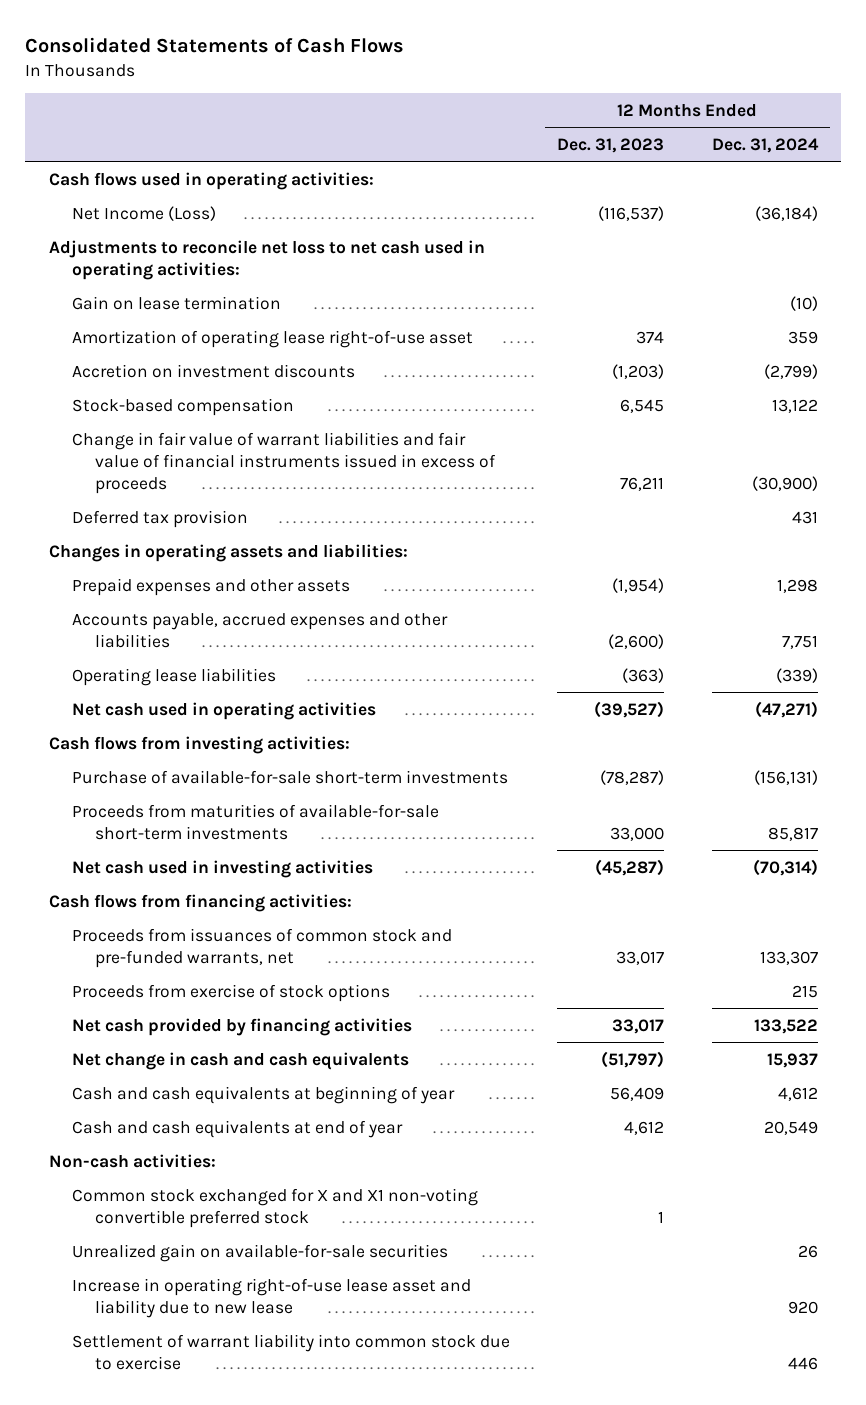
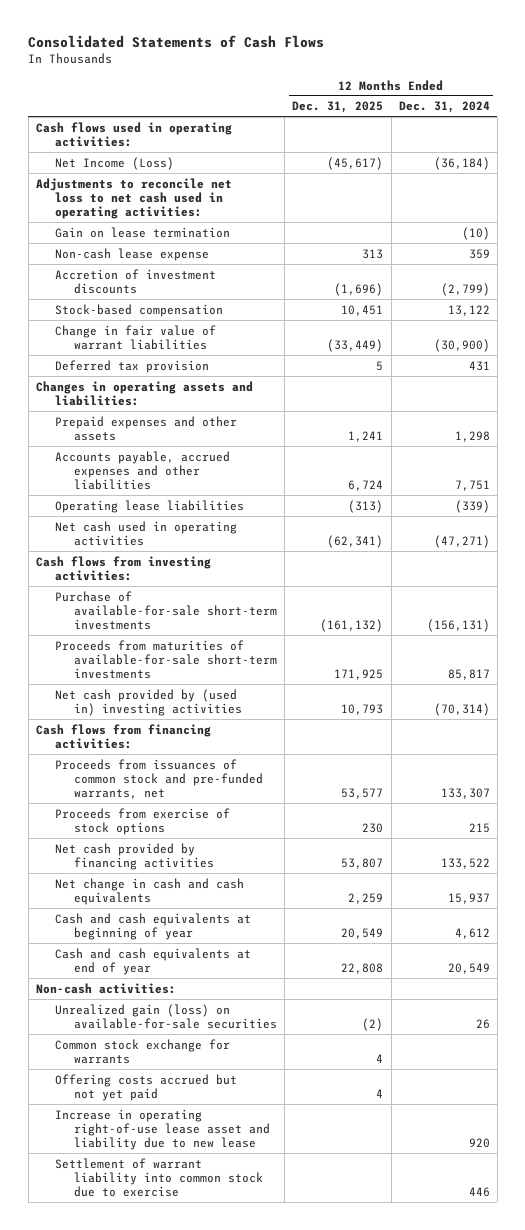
- | 12 Months Ended Dec. 31, 2023 | 12 Months Ended Dec. 31, 2024
+ | 12 Months Ended Dec. 31, 2025 | 12 Months Ended Dec. 31, 2024
- Amortization of operating lease right-of-use asset | 374 | 359
- Accretion on investment discounts | (1,203) | (2,799)
+ Non-cash lease expense | 313 | 359
+ Accretion of investment discounts | (1,696) | (2,799)
- Change in fair value of warrant liabilities and fair value of financial instruments issued in excess of proceeds | 76,211 | (30,900)
+ Change in fair value of warrant liabilities | (33,449) | (30,900)
- Net cash used in investing activities | (45,287) | (70,314)
+ Net cash provided by (used in) investing activities | 10,793 | (70,314)
- Common stock exchanged for X and X1 non-voting convertible preferred stock | 1 |
- Unrealized gain on available-for-sale securities | | 26
+ Unrealized gain (loss) on available-for-sale securities | (2) | 26
+ Common stock exchange for warrants | 4 |
+ Offering costs accrued but not yet paid | 4 |

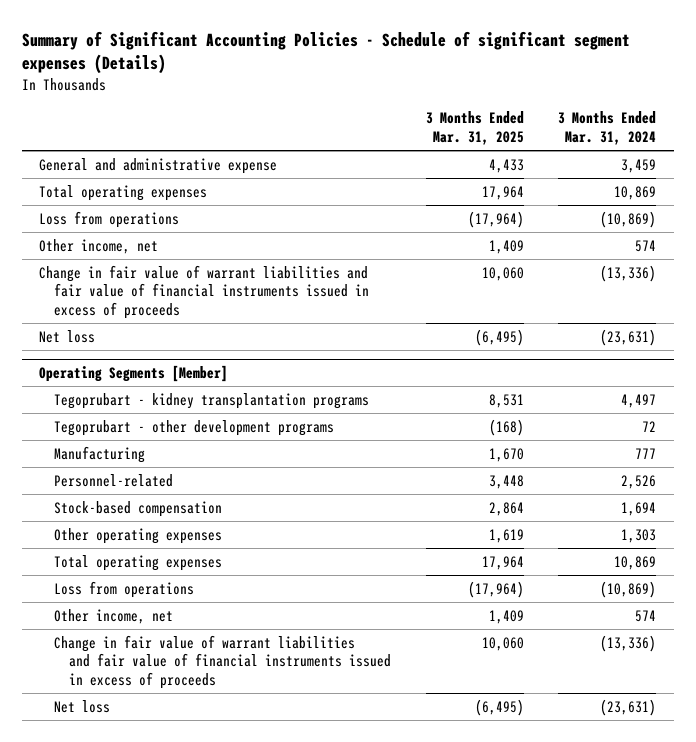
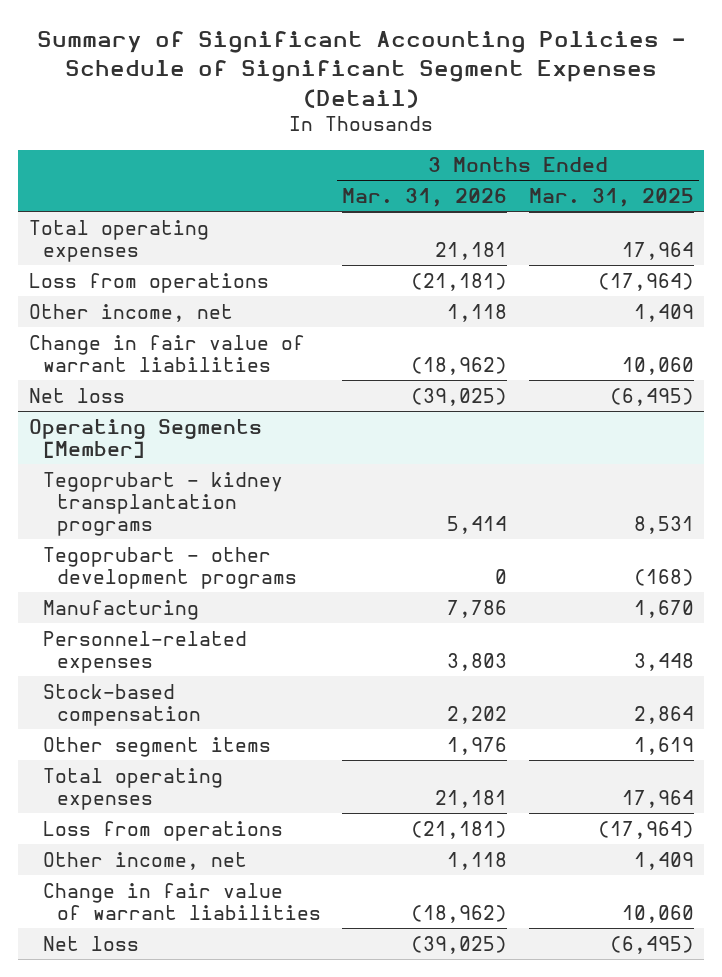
- Summary of Significant Accounting Policies - Schedule of significant segment expenses (Details)
+ Summary of Significant Accounting Policies - Schedule of Significant Segment Expenses (Detail)
- | 3 Months Ended Mar. 31, 2025 | 3 Months Ended Mar. 31, 2024
+ | 3 Months Ended Mar. 31, 2026 | 3 Months Ended Mar. 31, 2025
- General and administrative expense | 4,433 | 3,459
- Change in fair value of warrant liabilities and fair value of financial instruments issued in excess of proceeds | 10,060 | (13,336)
+ Change in fair value of warrant liabilities | (18,962) | 10,060
@ Operating Segments [Member]
- Personnel-related | 3,448 | 2,526
+ Personnel-related expenses | 3,803 | 3,448
- Other operating expenses | 1,619 | 1,303
+ Other segment items | 1,976 | 1,619
- Change in fair value of warrant liabilities and fair value of financial instruments issued in excess of proceeds | 10,060 | (13,336)
+ Change in fair value of warrant liabilities | (18,962) | 10,060

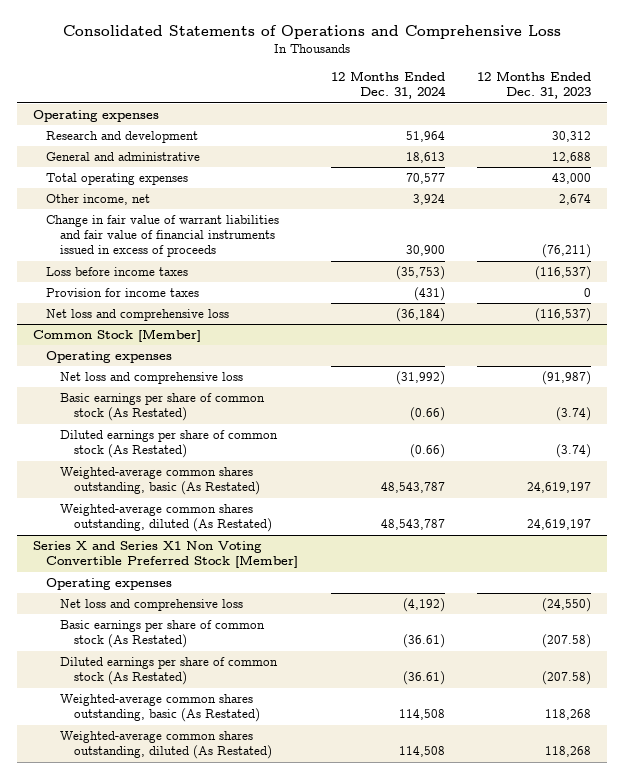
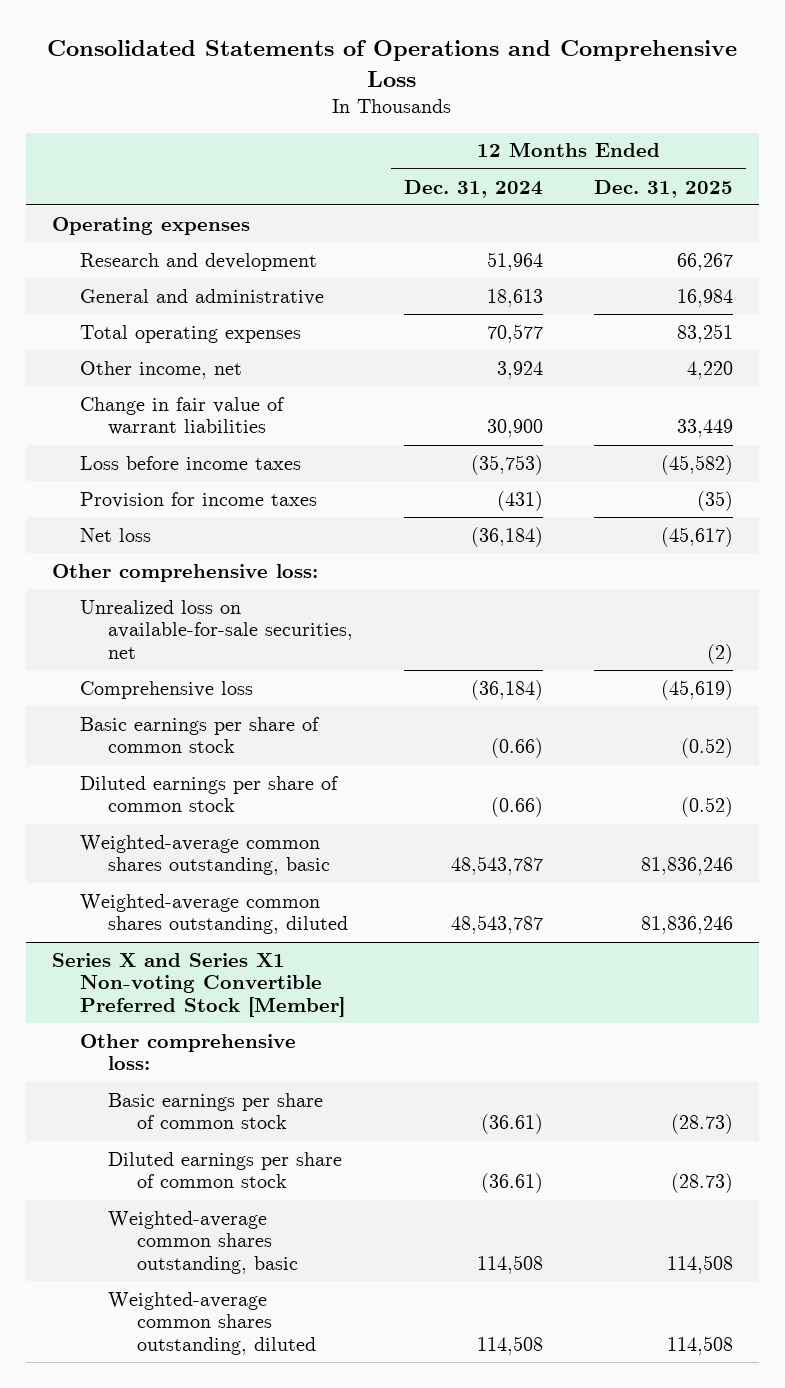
- | 12 Months Ended Dec. 31, 2024 | 12 Months Ended Dec. 31, 2023
+ | 12 Months Ended Dec. 31, 2024 | 12 Months Ended Dec. 31, 2025
- Change in fair value of warrant liabilities and fair value of financial instruments issued in excess of proceeds | 30,900 | (76,211)
+ Change in fair value of warrant liabilities | 30,900 | 33,449
- Net loss and comprehensive loss | (36,184) | (116,537)
- Common Stock [Member]
- Operating expenses
- Net loss and comprehensive loss | (31,992) | (91,987)
- Basic earnings per share of common stock (As Restated) | (0.66) | (3.74)
- Diluted earnings per share of common stock (As Restated) | (0.66) | (3.74)
- Weighted-average common shares outstanding, basic (As Restated) | 48,543,787 | 24,619,197
- Weighted-average common shares outstanding, diluted (As Restated) | 48,543,787 | 24,619,197
- Series X and Series X1 Non Voting Convertible Preferred Stock [Member]
- Operating expenses
- Net loss and comprehensive loss | (4,192) | (24,550)
- Basic earnings per share of common stock (As Restated) | (36.61) | (207.58)
- Diluted earnings per share of common stock (As Restated) | (36.61) | (207.58)
- Weighted-average common shares outstanding, basic (As Restated) | 114,508 | 118,268
- Weighted-average common shares outstanding, diluted (As Restated) | 114,508 | 118,268
+ Net loss | (36,184) | (45,617)
+ Other comprehensive loss:
+ Unrealized loss on available-for-sale securities, net | | (2)
+ Comprehensive loss | (36,184) | (45,619)
+ Basic earnings per share of common stock | (0.66) | (0.52)
+ Diluted earnings per share of common stock | (0.66) | (0.52)
+ Weighted-average common shares outstanding, basic | 48,543,787 | 81,836,246
+ Weighted-average common shares outstanding, diluted | 48,543,787 | 81,836,246
+ Series X and Series X1 Non-voting Convertible Preferred Stock [Member]
+ Other comprehensive loss:
+ Basic earnings per share of common stock | (36.61) | (28.73)
+ Diluted earnings per share of common stock | (36.61) | (28.73)
+ Weighted-average common shares outstanding, basic | 114,508 | 114,508
+ Weighted-average common shares outstanding, diluted | 114,508 | 114,508

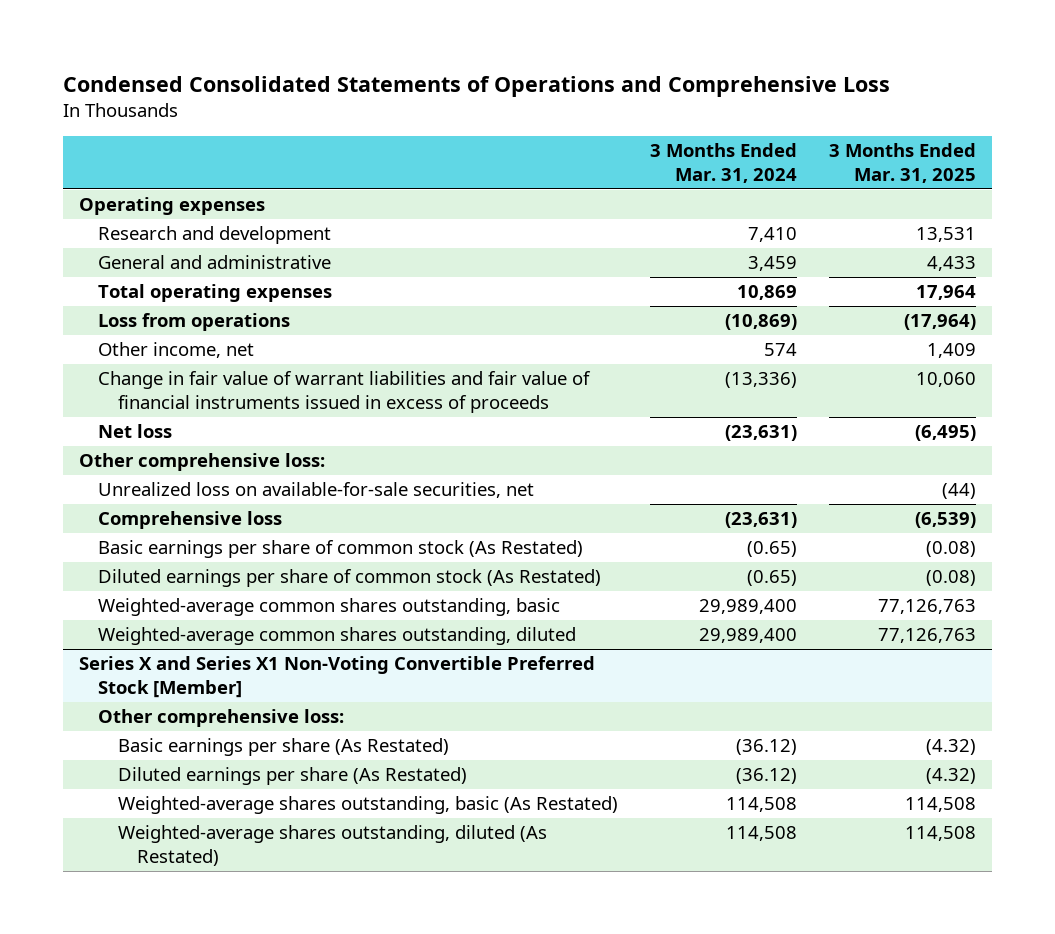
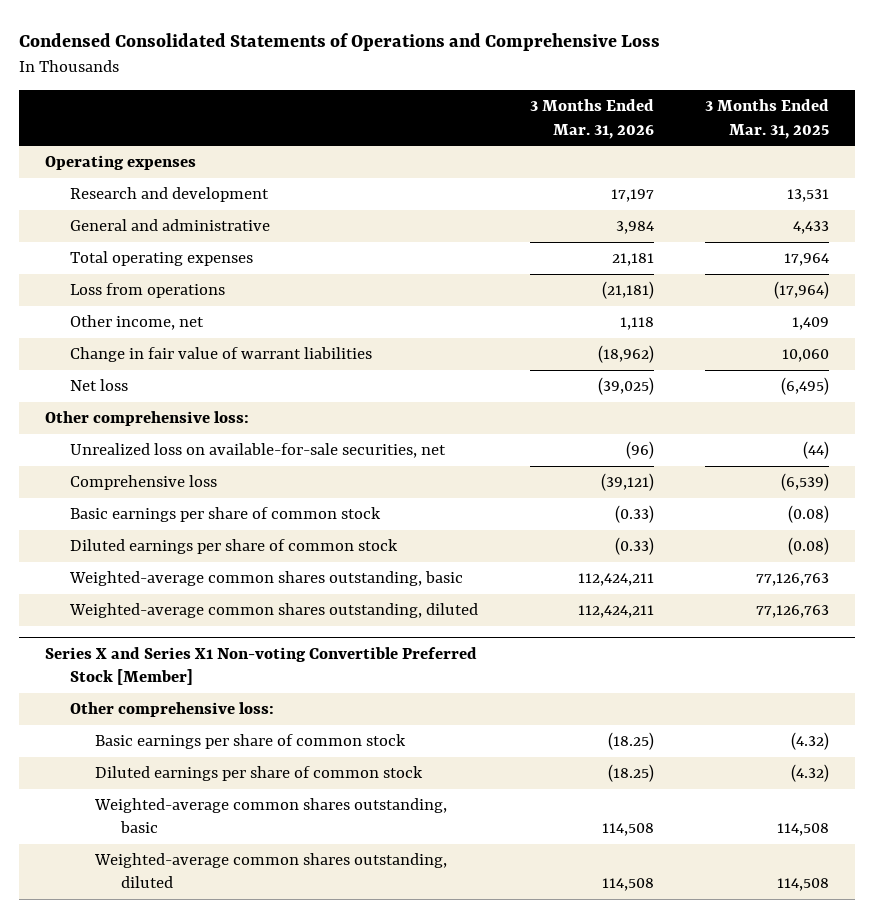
- | 3 Months Ended Mar. 31, 2024 | 3 Months Ended Mar. 31, 2025
+ | 3 Months Ended Mar. 31, 2026 | 3 Months Ended Mar. 31, 2025
- Change in fair value of warrant liabilities and fair value of financial instruments issued in excess of proceeds | (13,336) | 10,060
+ Change in fair value of warrant liabilities | (18,962) | 10,060
- Basic earnings per share of common stock (As Restated) | (0.65) | (0.08)
- Diluted earnings per share of common stock (As Restated) | (0.65) | (0.08)
+ Basic earnings per share of common stock | (0.33) | (0.08)
+ Diluted earnings per share of common stock | (0.33) | (0.08)
- Series X and Series X1 Non-Voting Convertible Preferred Stock [Member]
+ Series X and Series X1 Non-voting Convertible Preferred Stock [Member]
- Basic earnings per share (As Restated) | (36.12) | (4.32)
- Diluted earnings per share (As Restated) | (36.12) | (4.32)
- Weighted-average shares outstanding, basic (As Restated) | 114,508 | 114,508
- Weighted-average shares outstanding, diluted (As Restated) | 114,508 | 114,508
+ Basic earnings per share of common stock | (18.25) | (4.32)
+ Diluted earnings per share of common stock | (18.25) | (4.32)
+ Weighted-average common shares outstanding, basic | 114,508 | 114,508
+ Weighted-average common shares outstanding, diluted | 114,508 | 114,508

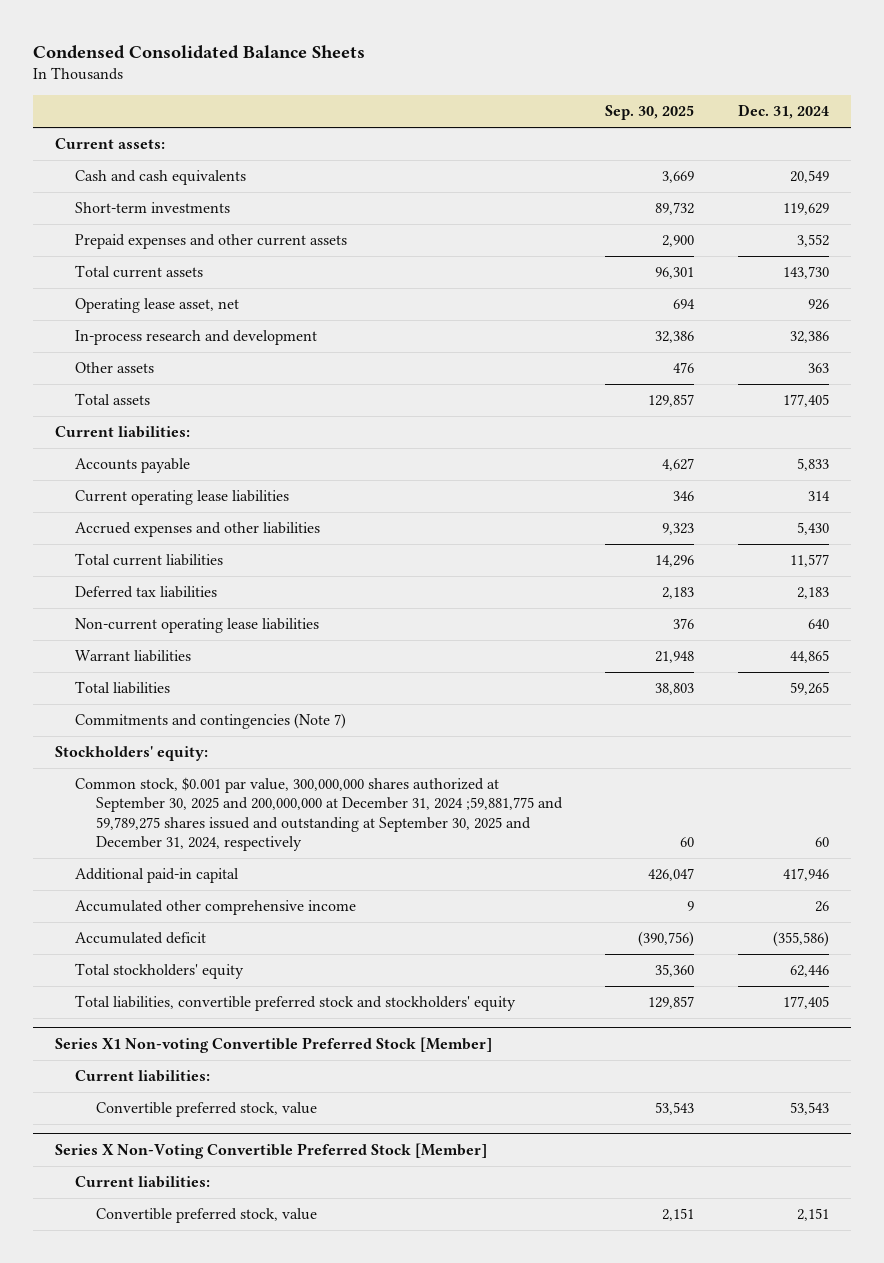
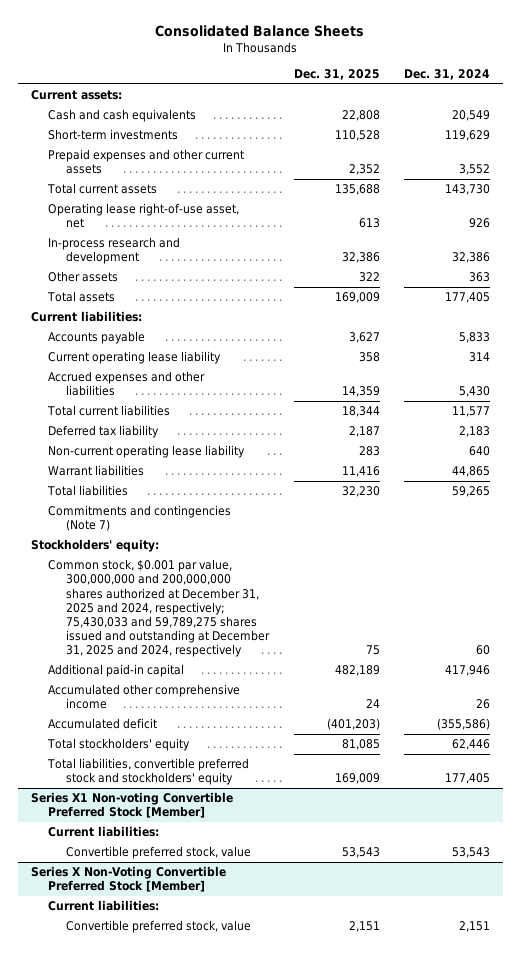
- Condensed Consolidated Balance Sheets
+ Consolidated Balance Sheets
- | Sep. 30, 2025 | Dec. 31, 2024
+ | Dec. 31, 2025 | Dec. 31, 2024
- Operating lease asset, net | 694 | 926
+ Operating lease right-of-use asset, net | 613 | 926
- Current operating lease liabilities | 346 | 314
+ Current operating lease liability | 358 | 314
- Deferred tax liabilities | 2,183 | 2,183
- Non-current operating lease liabilities | 376 | 640
+ Deferred tax liability | 2,187 | 2,183
+ Non-current operating lease liability | 283 | 640
- Common stock, $0.001 par value, 300,000,000 shares authorized at September 30, 2025 and 200,000,000 at December 31, 2024 ;59,881,775 and 59,789,275 shares issued and outstanding at September 30, 2025 and December 31, 2024, respectively | 60 | 60
+ Common stock, $0.001 par value, 300,000,000 and 200,000,000 shares authorized at December 31, 2025 and 2024, respectively; 75,430,033 and 59,789,275 shares issued and outstanding at December 31, 2025 and 2024, respectively | 75 | 60

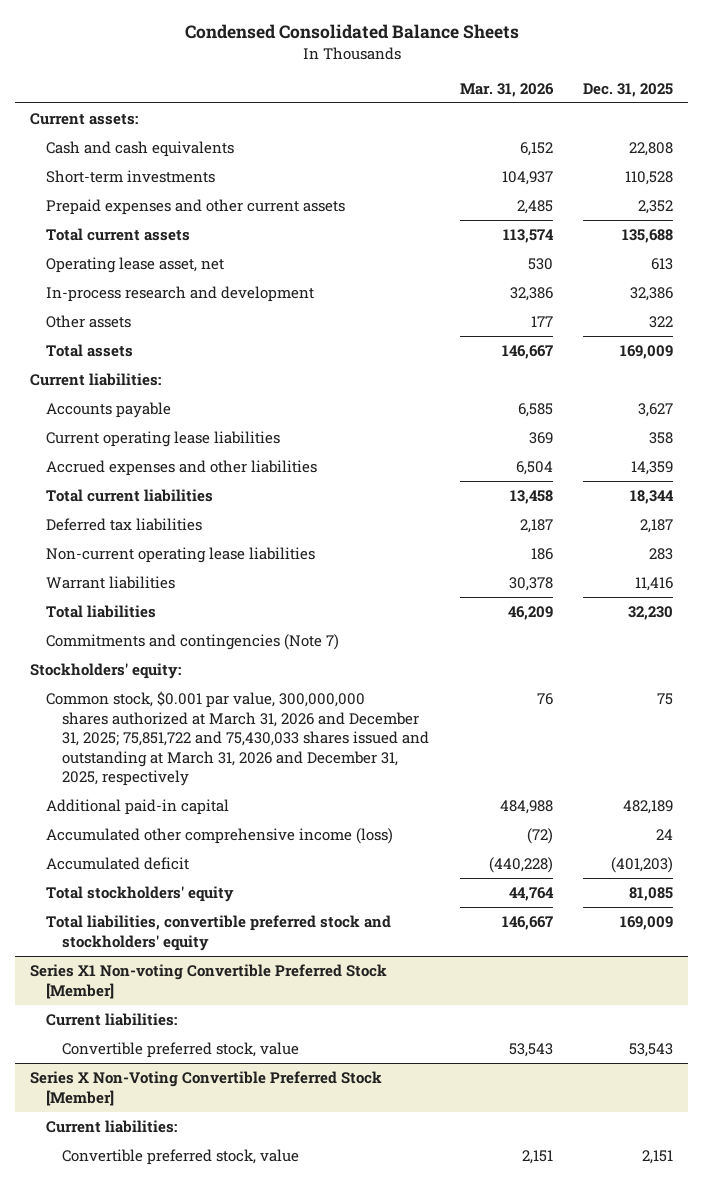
- Consolidated Balance Sheets
+ Condensed Consolidated Balance Sheets
- | Dec. 31, 2025 | Dec. 31, 2024
+ | Mar. 31, 2026 | Dec. 31, 2025
- Operating lease right-of-use asset, net | 613 | 926
+ Operating lease asset, net | 530 | 613
- Current operating lease liability | 358 | 314
+ Current operating lease liabilities | 369 | 358
- Deferred tax liability | 2,187 | 2,183
- Non-current operating lease liability | 283 | 640
+ Deferred tax liabilities | 2,187 | 2,187
+ Non-current operating lease liabilities | 186 | 283
- Common stock, $0.001 par value, 300,000,000 and 200,000,000 shares authorized at December 31, 2025 and 2024, respectively; 75,430,033 and 59,789,275 shares issued and outstanding at December 31, 2025 and 2024, respectively | 75 | 60
+ Common stock, $0.001 par value, 300,000,000 shares authorized at March 31, 2026 and December 31, 2025; 75,851,722 and 75,430,033 shares issued and outstanding at March 31, 2026 and December 31, 2025, respectively | 76 | 75
- Accumulated other comprehensive income | 24 | 26
+ Accumulated other comprehensive income (loss) | (72) | 24

